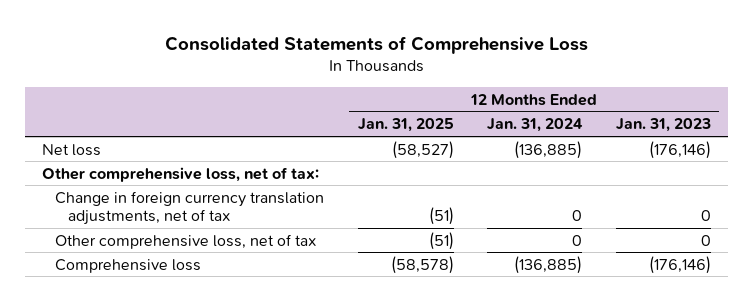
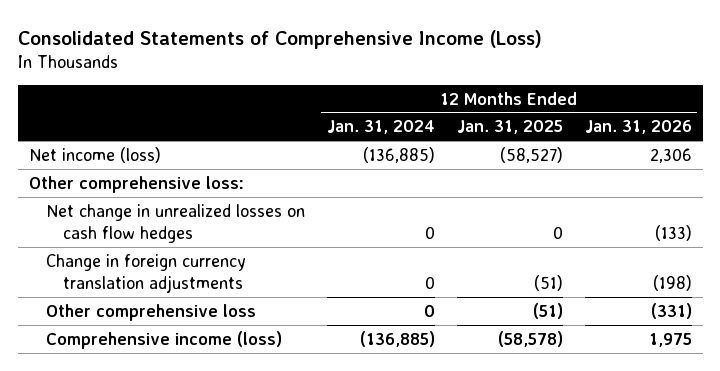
- Consolidated Statements of Comprehensive Loss
+ Consolidated Statements of Comprehensive Income (Loss)
- | 12 Months Ended Jan. 31, 2025 | 12 Months Ended Jan. 31, 2024 | 12 Months Ended Jan. 31, 2023
+ | 12 Months Ended Jan. 31, 2024 | 12 Months Ended Jan. 31, 2025 | 12 Months Ended Jan. 31, 2026
- Net loss | (58,527) | (136,885) | (176,146)
- Other comprehensive loss, net of tax:
- Change in foreign currency translation adjustments, net of tax | (51) | 0 | 0
- Other comprehensive loss, net of tax | (51) | 0 | 0
- Comprehensive loss | (58,578) | (136,885) | (176,146)
+ Net income (loss) | (136,885) | (58,527) | 2,306
+ Other comprehensive loss:
+ Net change in unrealized losses on cash flow hedges | 0 | 0 | (133)
+ Change in foreign currency translation adjustments | 0 | (51) | (198)
+ Other comprehensive loss | 0 | (51) | (331)
+ Comprehensive income (loss) | (136,885) | (58,578) | 1,975

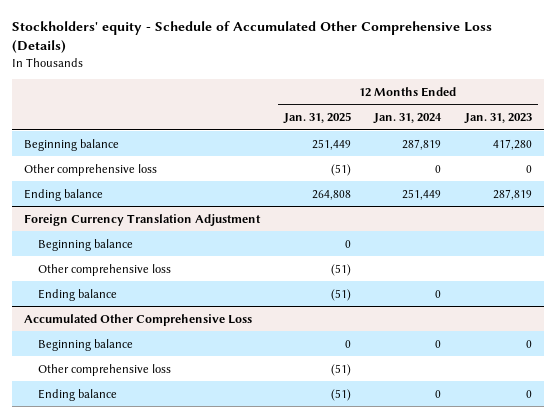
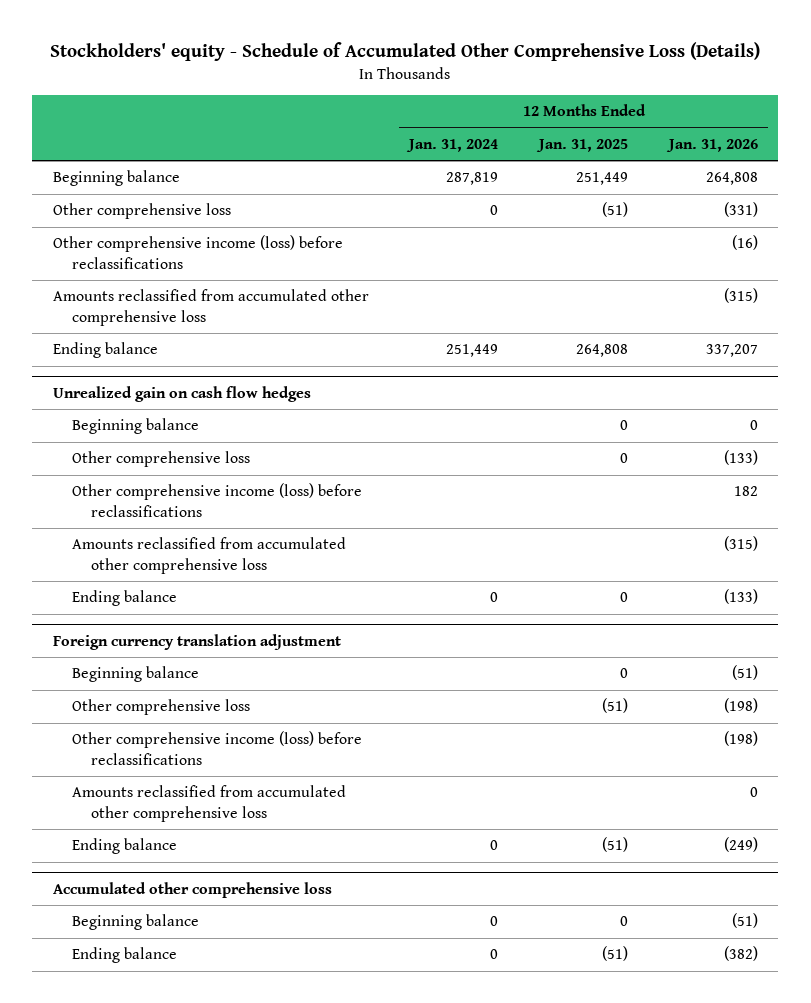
- | 12 Months Ended Jan. 31, 2025 | 12 Months Ended Jan. 31, 2024 | 12 Months Ended Jan. 31, 2023
+ | 12 Months Ended Jan. 31, 2024 | 12 Months Ended Jan. 31, 2025 | 12 Months Ended Jan. 31, 2026
+ Other comprehensive income (loss) before reclassifications | | | (16)
+ Amounts reclassified from accumulated other comprehensive loss | | | (315)
- Foreign Currency Translation Adjustment
+ Unrealized gain on cash flow hedges
+ Other comprehensive loss | | 0 | (133)
+ Other comprehensive income (loss) before reclassifications | | | 182
+ Amounts reclassified from accumulated other comprehensive loss | | | (315)
+ Ending balance | 0 | 0 | (133)
+ Foreign currency translation adjustment
+ Beginning balance | | 0 | (51)
+ Other comprehensive income (loss) before reclassifications | | | (198)
+ Amounts reclassified from accumulated other comprehensive loss | | | 0
- Accumulated Other Comprehensive Loss
+ Accumulated other comprehensive loss
- Other comprehensive loss | (51) | |

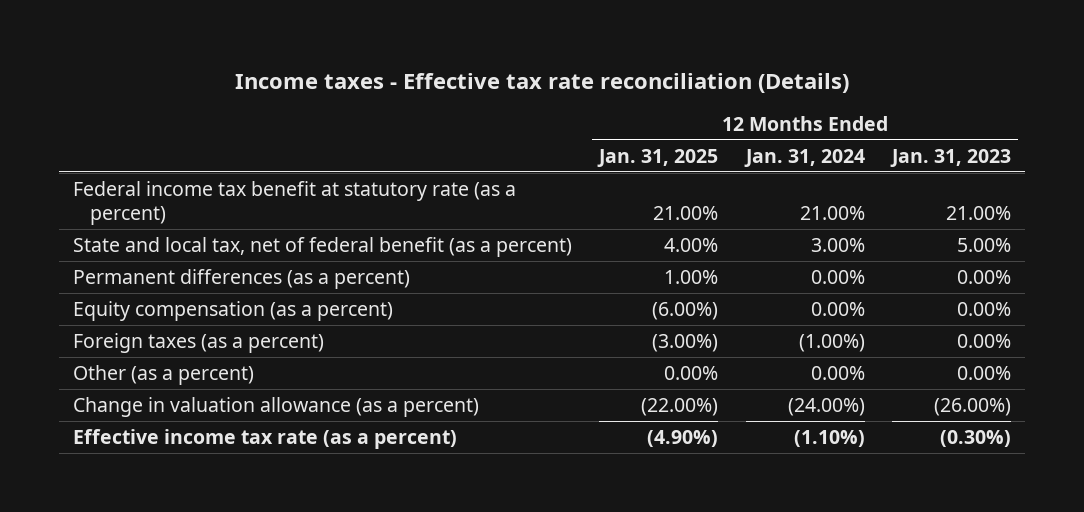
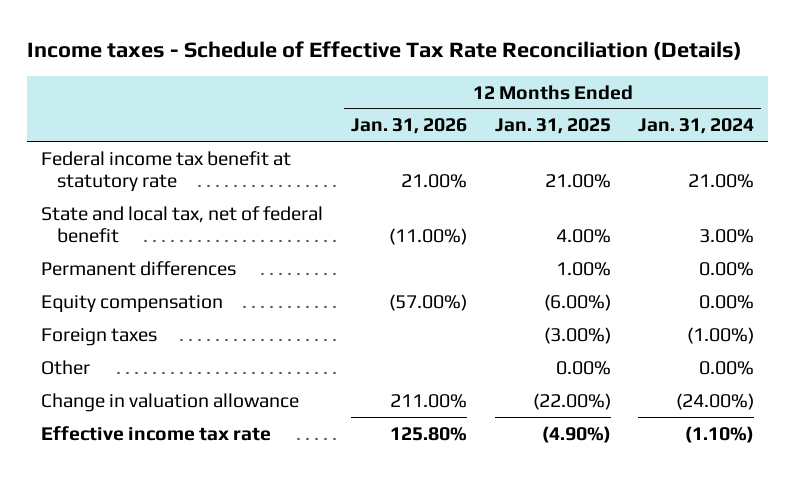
- Income taxes - Effective tax rate reconciliation (Details)
+ Income taxes - Schedule of Effective Tax Rate Reconciliation (Details)
- | 12 Months Ended Jan. 31, 2025 | 12 Months Ended Jan. 31, 2024 | 12 Months Ended Jan. 31, 2023
+ | 12 Months Ended Jan. 31, 2026 | 12 Months Ended Jan. 31, 2025 | 12 Months Ended Jan. 31, 2024
- Federal income tax benefit at statutory rate (as a percent) | 21.00% | 21.00% | 21.00%
- State and local tax, net of federal benefit (as a percent) | 4.00% | 3.00% | 5.00%
- Permanent differences (as a percent) | 1.00% | 0.00% | 0.00%
- Equity compensation (as a percent) | (6.00%) | 0.00% | 0.00%
- Foreign taxes (as a percent) | (3.00%) | (1.00%) | 0.00%
- Other (as a percent) | 0.00% | 0.00% | 0.00%
- Change in valuation allowance (as a percent) | (22.00%) | (24.00%) | (26.00%)
- Effective income tax rate (as a percent) | (4.90%) | (1.10%) | (0.30%)
+ Federal income tax benefit at statutory rate | 21.00% | 21.00% | 21.00%
+ State and local tax, net of federal benefit | (11.00%) | 4.00% | 3.00%
+ Permanent differences | | 1.00% | 0.00%
+ Equity compensation | (57.00%) | (6.00%) | 0.00%
+ Foreign taxes | | (3.00%) | (1.00%)
+ Other | | 0.00% | 0.00%
+ Change in valuation allowance | 211.00% | (22.00%) | (24.00%)
+ Effective income tax rate | 125.80% | (4.90%) | (1.10%)

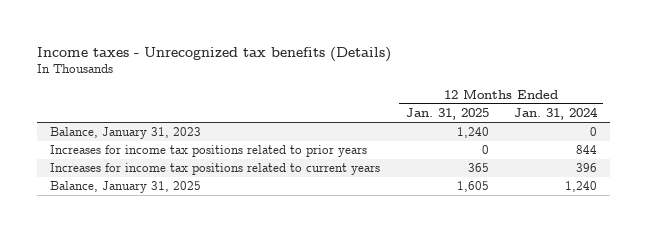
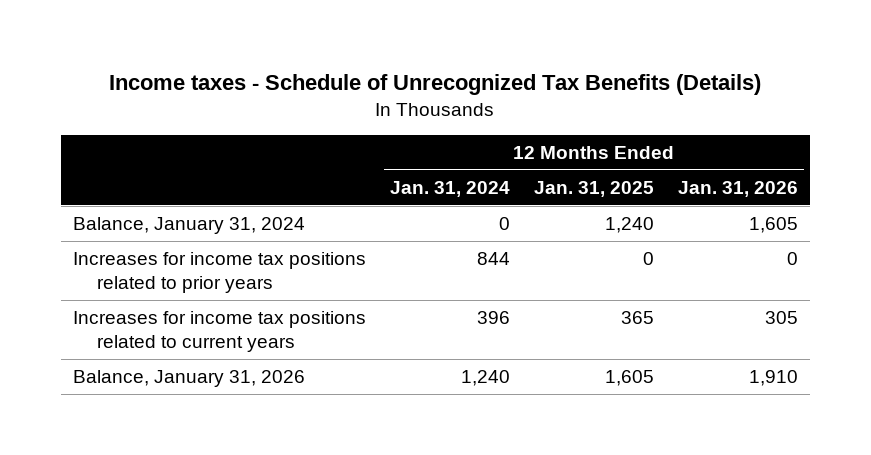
- Income taxes - Unrecognized tax benefits (Details)
+ Income taxes - Schedule of Unrecognized Tax Benefits (Details)
- | 12 Months Ended Jan. 31, 2025 | 12 Months Ended Jan. 31, 2024
+ | 12 Months Ended Jan. 31, 2024 | 12 Months Ended Jan. 31, 2025 | 12 Months Ended Jan. 31, 2026
- Balance, January 31, 2023 | 1,240 | 0
+ Balance, January 31, 2024 | 0 | 1,240 | 1,605
- Balance, January 31, 2025 | 1,605 | 1,240
+ Balance, January 31, 2026 | 1,240 | 1,605 | 1,910

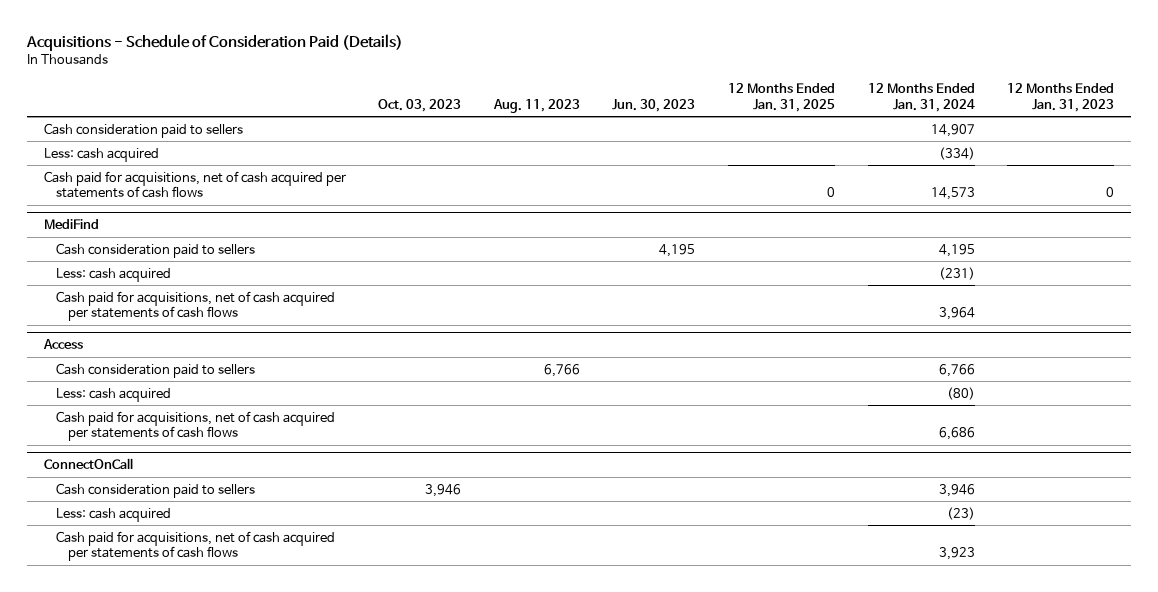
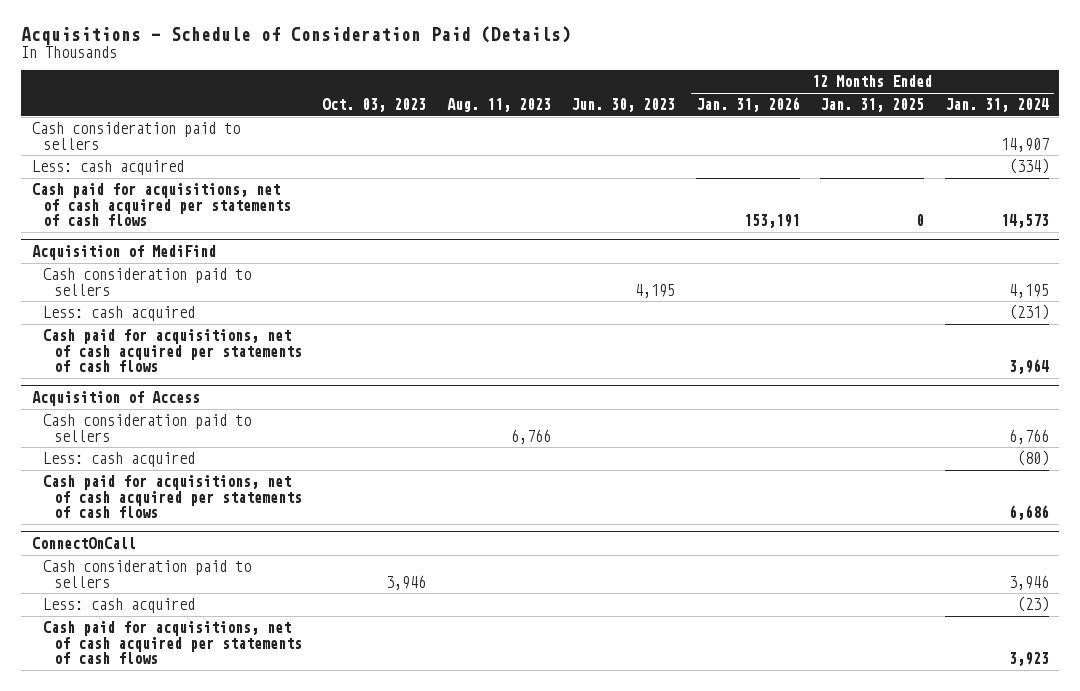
- | Oct. 03, 2023 | Aug. 11, 2023 | Jun. 30, 2023 | 12 Months Ended Jan. 31, 2025 | 12 Months Ended Jan. 31, 2024 | 12 Months Ended Jan. 31, 2023
+ | Oct. 03, 2023 | Aug. 11, 2023 | Jun. 30, 2023 | 12 Months Ended Jan. 31, 2026 | 12 Months Ended Jan. 31, 2025 | 12 Months Ended Jan. 31, 2024
- MediFind
+ Acquisition of MediFind
- Access
+ Acquisition of Access

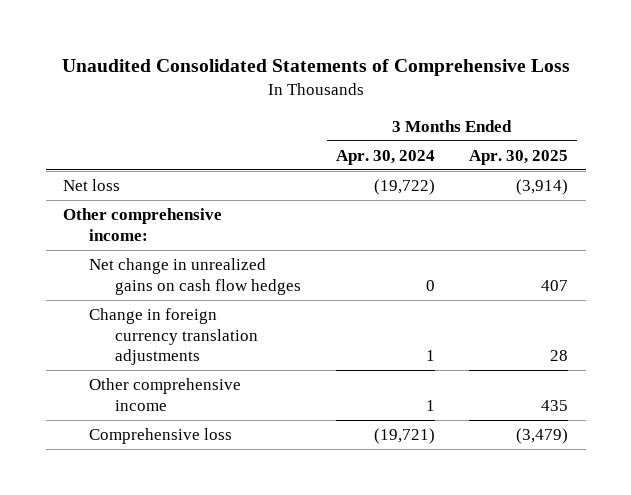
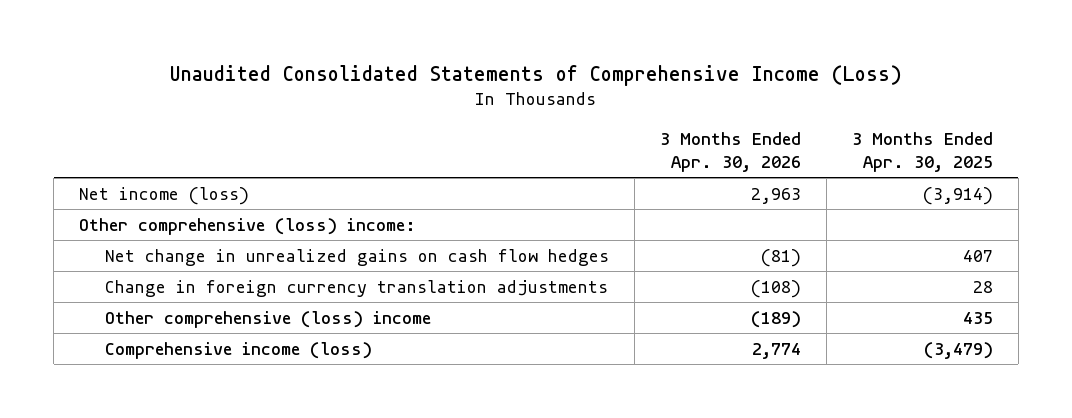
- Unaudited Consolidated Statements of Comprehensive Loss
+ Unaudited Consolidated Statements of Comprehensive Income (Loss)
- | 3 Months Ended Apr. 30, 2024 | 3 Months Ended Apr. 30, 2025
+ | 3 Months Ended Apr. 30, 2026 | 3 Months Ended Apr. 30, 2025
- Net loss | (19,722) | (3,914)
- Other comprehensive income:
+ Net income (loss) | 2,963 | (3,914)
+ Other comprehensive (loss) income:
- Other comprehensive income | 1 | 435
- Comprehensive loss | (19,721) | (3,479)
+ Other comprehensive (loss) income | (189) | 435
+ Comprehensive income (loss) | 2,774 | (3,479)

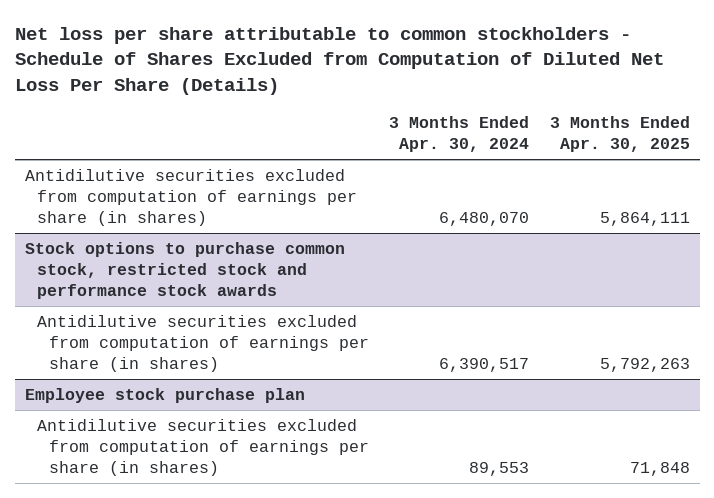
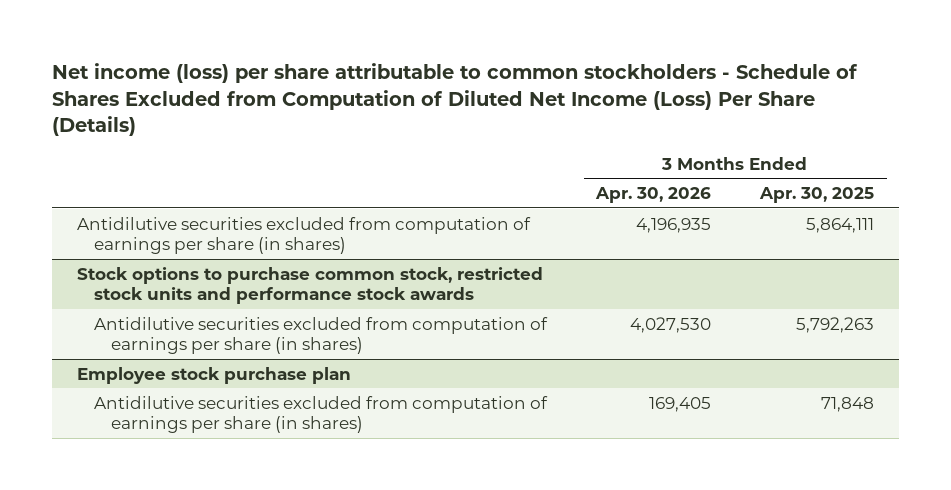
- Net loss per share attributable to common stockholders - Schedule of Shares Excluded from Computation of Diluted Net Loss Per Share (Details)
+ Net income (loss) per share attributable to common stockholders - Schedule of Shares Excluded from Computation of Diluted Net Income (Loss) Per Share (Details)
- | 3 Months Ended Apr. 30, 2024 | 3 Months Ended Apr. 30, 2025
+ | 3 Months Ended Apr. 30, 2026 | 3 Months Ended Apr. 30, 2025
- Stock options to purchase common stock, restricted stock and performance stock awards
+ Stock options to purchase common stock, restricted stock units and performance stock awards

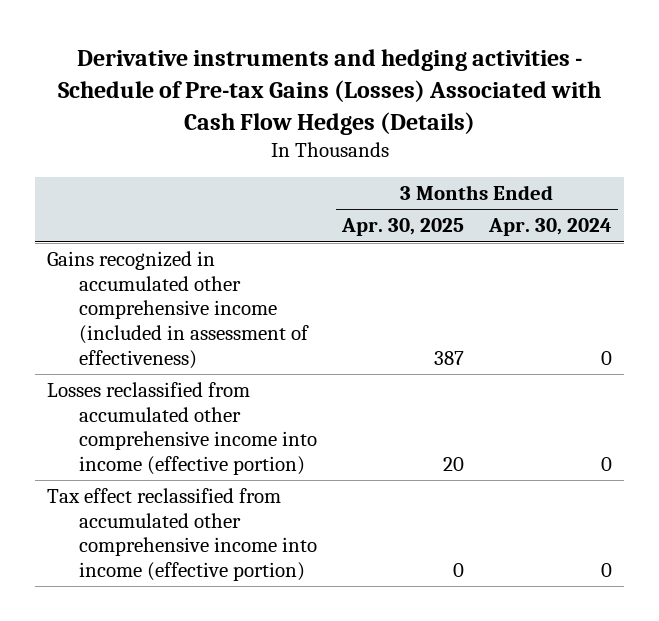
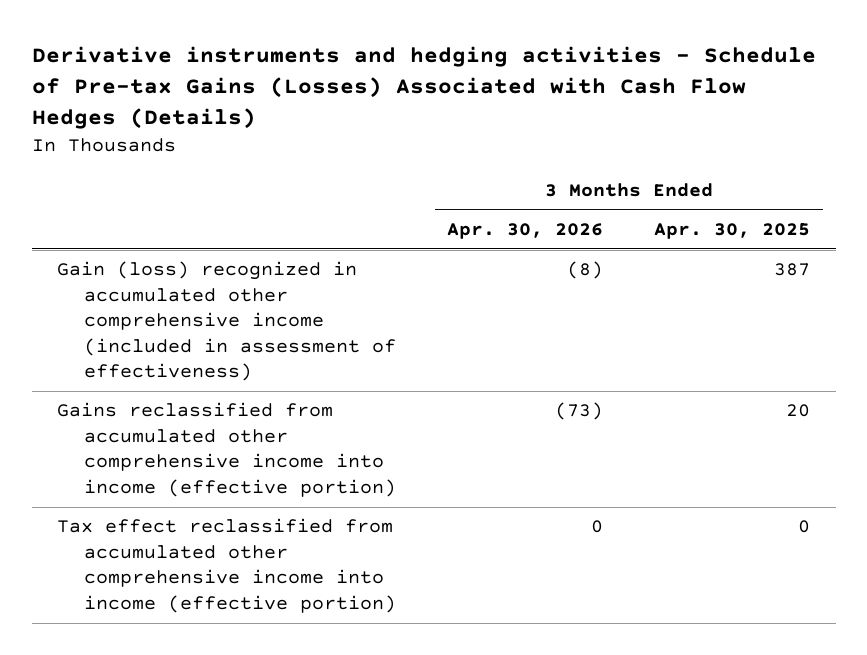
- | 3 Months Ended Apr. 30, 2025 | 3 Months Ended Apr. 30, 2024
+ | 3 Months Ended Apr. 30, 2026 | 3 Months Ended Apr. 30, 2025
- Gains recognized in accumulated other comprehensive income (included in assessment of effectiveness) | 387 | 0
- Losses reclassified from accumulated other comprehensive income into income (effective portion) | 20 | 0
+ Gain (loss) recognized in accumulated other comprehensive income (included in assessment of effectiveness) | (8) | 387
+ Gains reclassified from accumulated other comprehensive income into income (effective portion) | (73) | 20

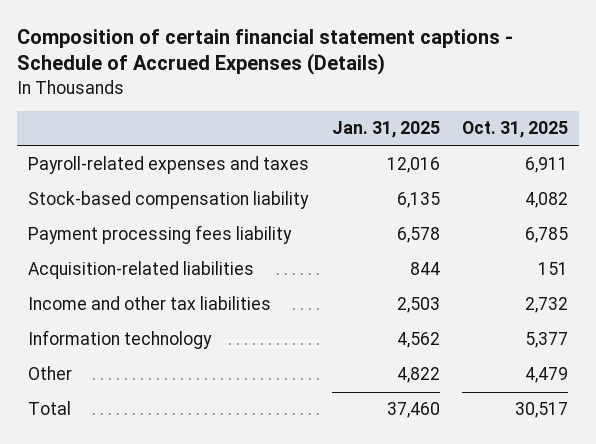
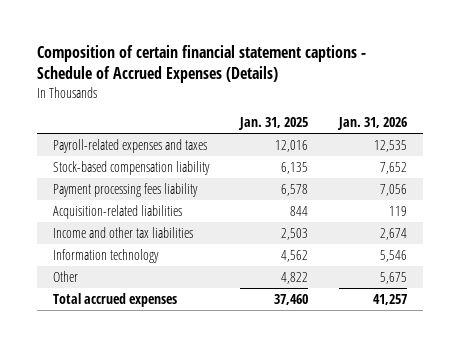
- | Jan. 31, 2025 | Oct. 31, 2025
+ | Jan. 31, 2025 | Jan. 31, 2026
- Total | 37,460 | 30,517
+ Total accrued expenses | 37,460 | 41,257

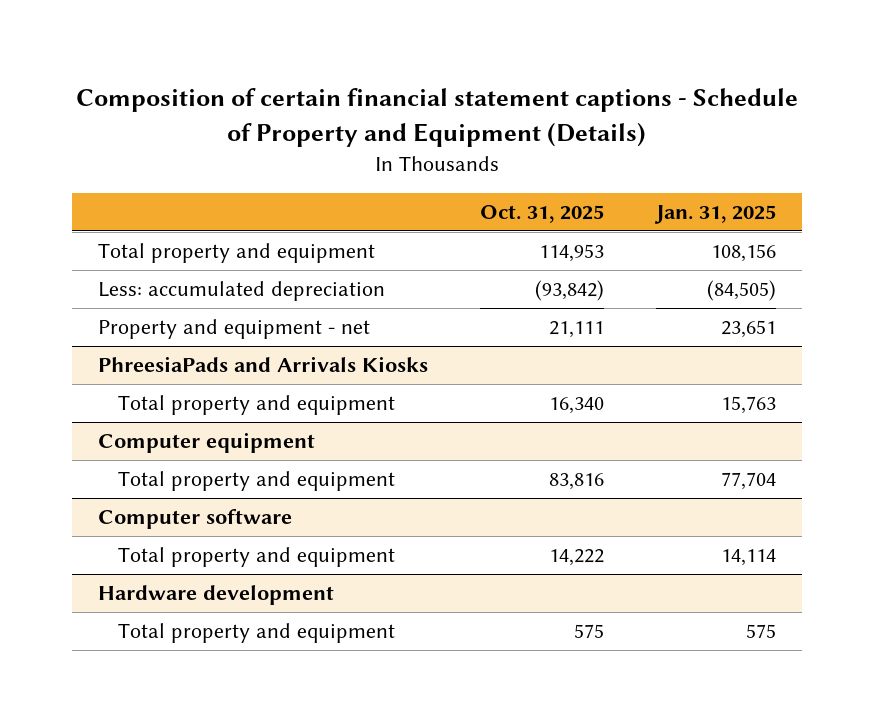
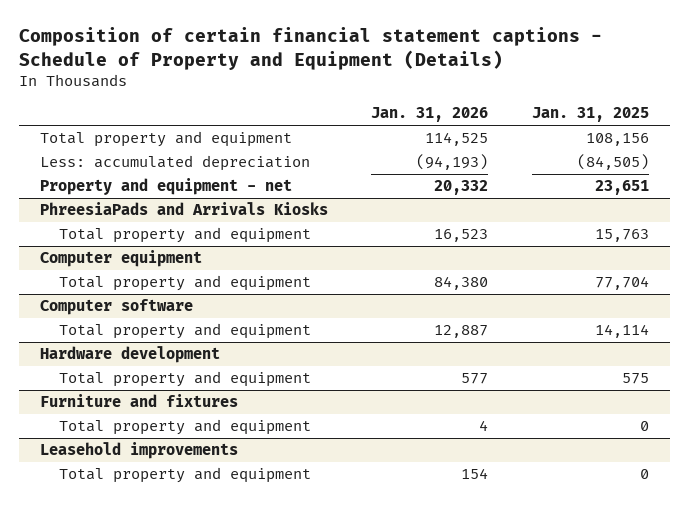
- | Oct. 31, 2025 | Jan. 31, 2025
+ | Jan. 31, 2026 | Jan. 31, 2025
+ Furniture and fixtures
+ Total property and equipment | 4 | 0
+ Leasehold improvements
+ Total property and equipment | 154 | 0

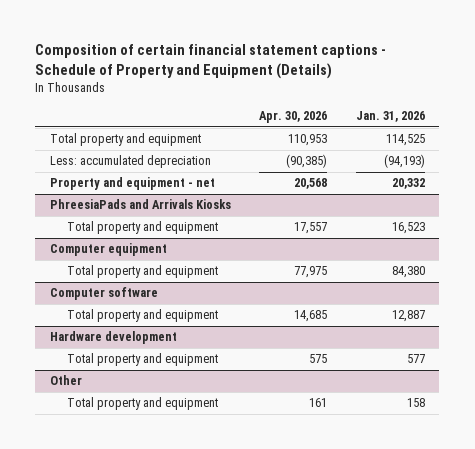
- | Jan. 31, 2026 | Jan. 31, 2025
+ | Apr. 30, 2026 | Jan. 31, 2026
- Furniture and fixtures
- Total property and equipment | 4 | 0
- Leasehold improvements
- Total property and equipment | 154 | 0
+ Other
+ Total property and equipment | 161 | 158

